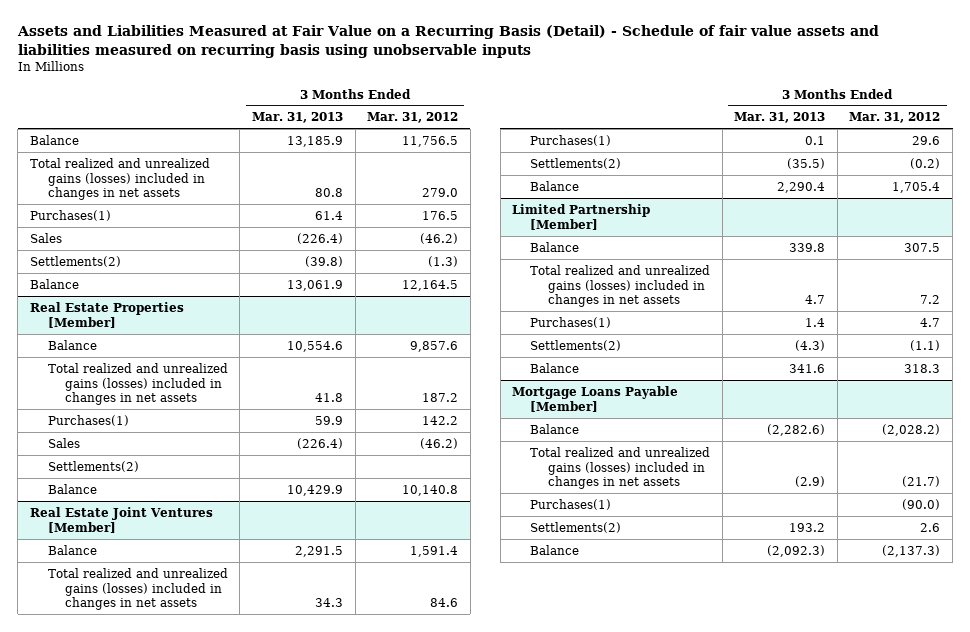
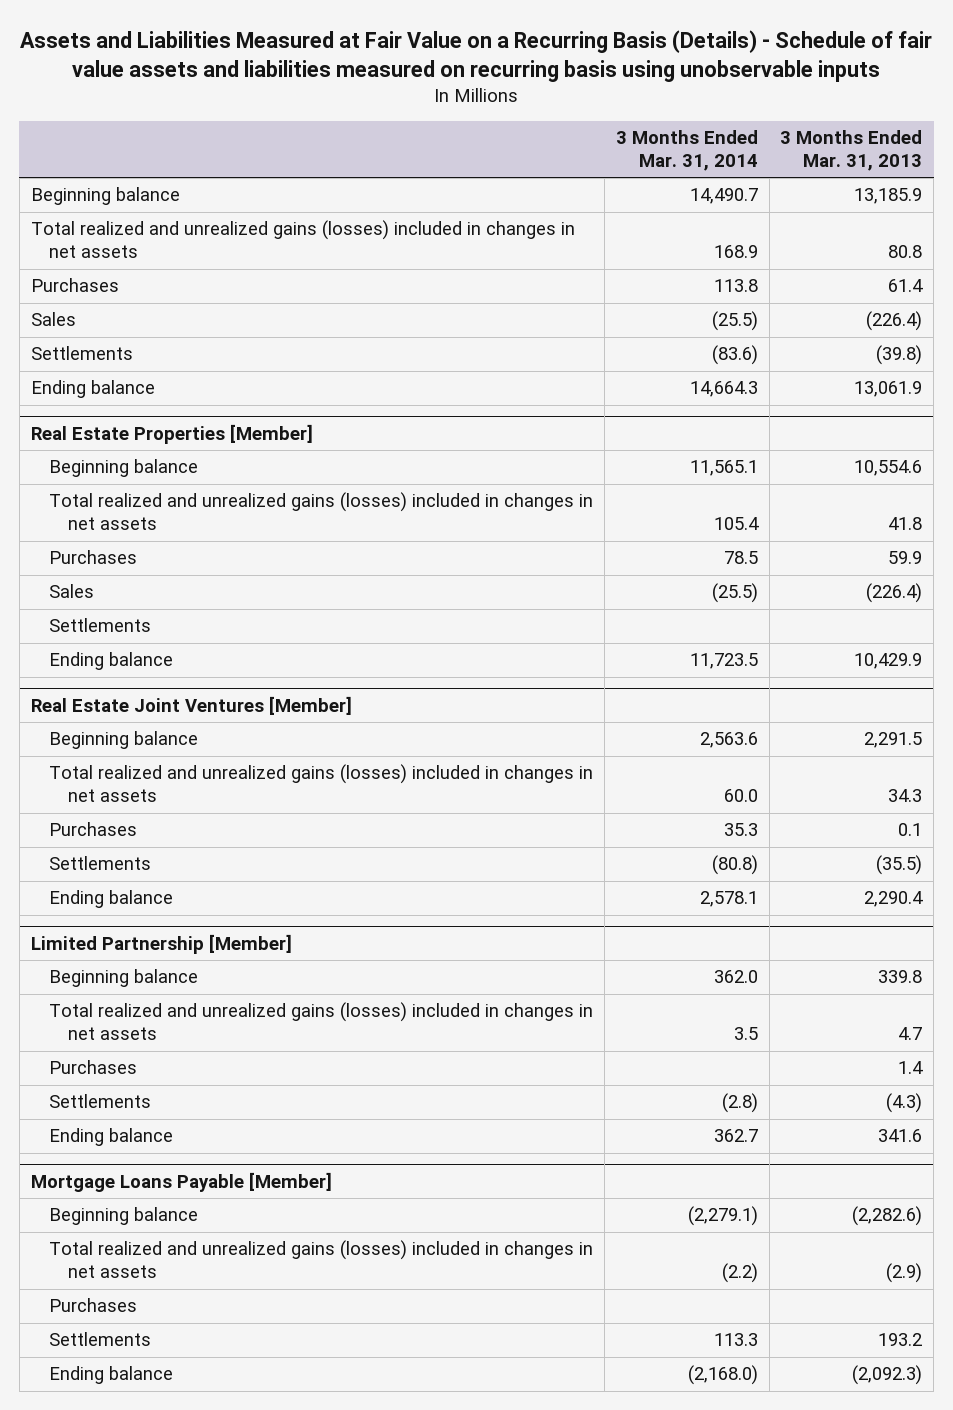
- Assets and Liabilities Measured at Fair Value on a Recurring Basis (Detail) - Schedule of fair value assets and liabilities measured on recurring basis using unobservable inputs
+ Assets and Liabilities Measured at Fair Value on a Recurring Basis (Details) - Schedule of fair value assets and liabilities measured on recurring basis using unobservable inputs
- | 3 Months Ended Mar. 31, 2013 | 3 Months Ended Mar. 31, 2012
+ | 3 Months Ended Mar. 31, 2014 | 3 Months Ended Mar. 31, 2013
- Balance | 13,185.9 | 11,756.5
+ Beginning balance | 14,490.7 | 13,185.9
- Purchases(1) | 61.4 | 176.5
+ Purchases | 113.8 | 61.4
- Settlements(2) | (39.8) | (1.3)
- Balance | 13,061.9 | 12,164.5
+ Settlements | (83.6) | (39.8)
+ Ending balance | 14,664.3 | 13,061.9
@ Real Estate Properties [Member]
- Balance | 10,554.6 | 9,857.6
+ Beginning balance | 11,565.1 | 10,554.6
- Purchases(1) | 59.9 | 142.2
+ Purchases | 78.5 | 59.9
- Settlements(2)
- Balance | 10,429.9 | 10,140.8
+ Settlements
+ Ending balance | 11,723.5 | 10,429.9
@ Real Estate Joint Ventures [Member]
- Balance | 2,291.5 | 1,591.4
+ Beginning balance | 2,563.6 | 2,291.5
- Purchases(1) | 0.1 | 29.6
- Settlements(2) | (35.5) | (0.2)
- Balance | 2,290.4 | 1,705.4
+ Purchases | 35.3 | 0.1
+ Settlements | (80.8) | (35.5)
+ Ending balance | 2,578.1 | 2,290.4
@ Limited Partnership [Member]
- Balance | 339.8 | 307.5
+ Beginning balance | 362.0 | 339.8
- Purchases(1) | 1.4 | 4.7
- Settlements(2) | (4.3) | (1.1)
- Balance | 341.6 | 318.3
+ Purchases | | 1.4
+ Settlements | (2.8) | (4.3)
+ Ending balance | 362.7 | 341.6
@ Mortgage Loans Payable [Member]
- Balance | (2,282.6) | (2,028.2)
+ Beginning balance | (2,279.1) | (2,282.6)
- Purchases(1) | | (90.0)
- Settlements(2) | 193.2 | 2.6
- Balance | (2,092.3) | (2,137.3)
+ Purchases
+ Settlements | 113.3 | 193.2
+ Ending balance | (2,168.0) | (2,092.3)

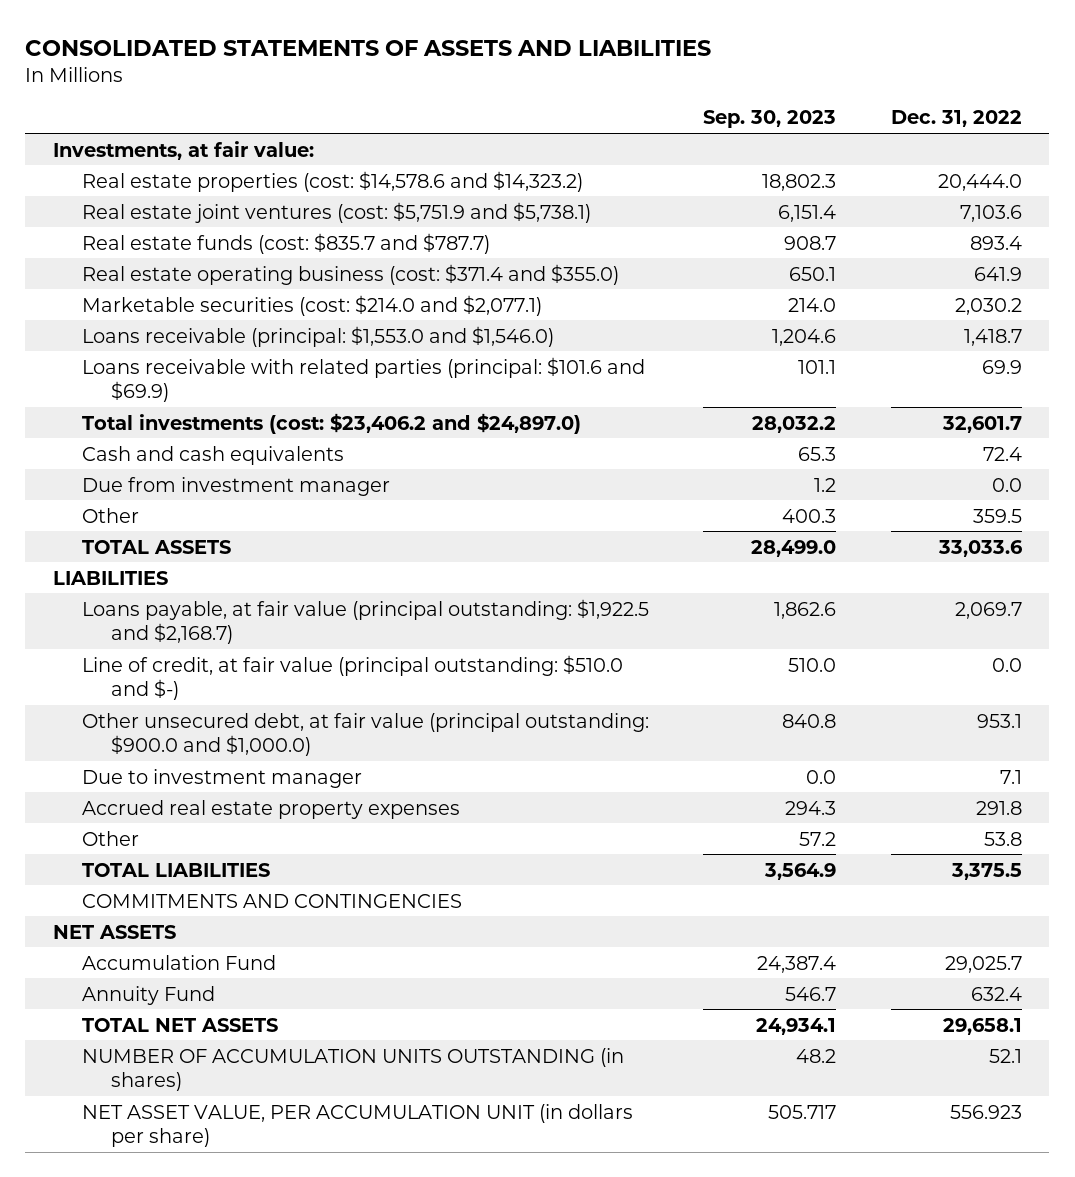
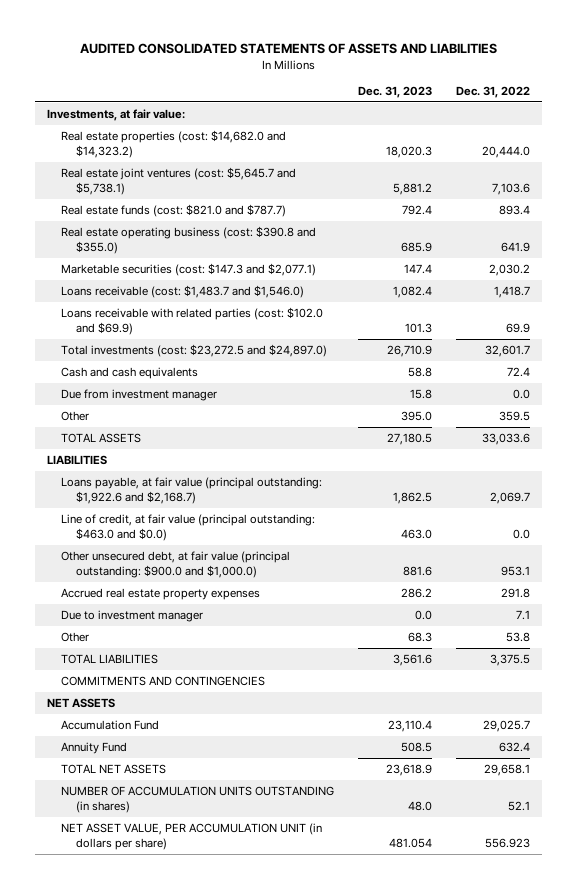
- CONSOLIDATED STATEMENTS OF ASSETS AND LIABILITIES
+ AUDITED CONSOLIDATED STATEMENTS OF ASSETS AND LIABILITIES
- | Sep. 30, 2023 | Dec. 31, 2022
+ | Dec. 31, 2023 | Dec. 31, 2022
- Real estate properties (cost: $14,578.6 and $14,323.2) | 18,802.3 | 20,444.0
- Real estate joint ventures (cost: $5,751.9 and $5,738.1) | 6,151.4 | 7,103.6
- Real estate funds (cost: $835.7 and $787.7) | 908.7 | 893.4
- Real estate operating business (cost: $371.4 and $355.0) | 650.1 | 641.9
- Marketable securities (cost: $214.0 and $2,077.1) | 214.0 | 2,030.2
- Loans receivable (principal: $1,553.0 and $1,546.0) | 1,204.6 | 1,418.7
- Loans receivable with related parties (principal: $101.6 and $69.9) | 101.1 | 69.9
- Total investments (cost: $23,406.2 and $24,897.0) | 28,032.2 | 32,601.7
+ Real estate properties (cost: $14,682.0 and $14,323.2) | 18,020.3 | 20,444.0
+ Real estate joint ventures (cost: $5,645.7 and $5,738.1) | 5,881.2 | 7,103.6
+ Real estate funds (cost: $821.0 and $787.7) | 792.4 | 893.4
+ Real estate operating business (cost: $390.8 and $355.0) | 685.9 | 641.9
+ Marketable securities (cost: $147.3 and $2,077.1) | 147.4 | 2,030.2
+ Loans receivable (cost: $1,483.7 and $1,546.0) | 1,082.4 | 1,418.7
+ Loans receivable with related parties (cost: $102.0 and $69.9) | 101.3 | 69.9
+ Total investments (cost: $23,272.5 and $24,897.0) | 26,710.9 | 32,601.7
- Loans payable, at fair value (principal outstanding: $1,922.5 and $2,168.7) | 1,862.6 | 2,069.7
- Line of credit, at fair value (principal outstanding: $510.0 and $-) | 510.0 | 0.0
+ Loans payable, at fair value (principal outstanding: $1,922.6 and $2,168.7) | 1,862.5 | 2,069.7
+ Line of credit, at fair value (principal outstanding: $463.0 and $0.0) | 463.0 | 0.0
moved down: Due to investment manager | 0.0 | 7.1

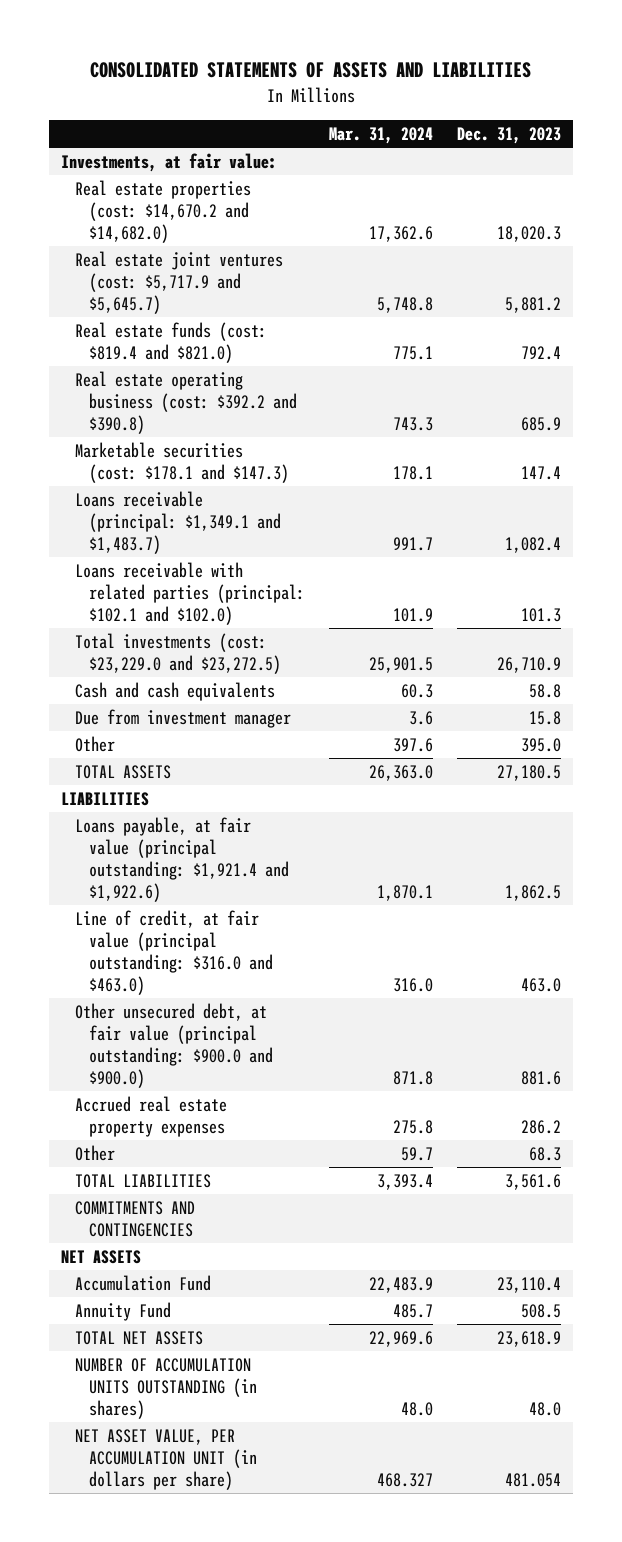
- AUDITED CONSOLIDATED STATEMENTS OF ASSETS AND LIABILITIES
+ CONSOLIDATED STATEMENTS OF ASSETS AND LIABILITIES
- | Dec. 31, 2023 | Dec. 31, 2022
+ | Mar. 31, 2024 | Dec. 31, 2023
- Real estate properties (cost: $14,682.0 and $14,323.2) | 18,020.3 | 20,444.0
- Real estate joint ventures (cost: $5,645.7 and $5,738.1) | 5,881.2 | 7,103.6
- Real estate funds (cost: $821.0 and $787.7) | 792.4 | 893.4
- Real estate operating business (cost: $390.8 and $355.0) | 685.9 | 641.9
- Marketable securities (cost: $147.3 and $2,077.1) | 147.4 | 2,030.2
- Loans receivable (cost: $1,483.7 and $1,546.0) | 1,082.4 | 1,418.7
- Loans receivable with related parties (cost: $102.0 and $69.9) | 101.3 | 69.9
- Total investments (cost: $23,272.5 and $24,897.0) | 26,710.9 | 32,601.7
+ Real estate properties (cost: $14,670.2 and $14,682.0) | 17,362.6 | 18,020.3
+ Real estate joint ventures (cost: $5,717.9 and $5,645.7) | 5,748.8 | 5,881.2
+ Real estate funds (cost: $819.4 and $821.0) | 775.1 | 792.4
+ Real estate operating business (cost: $392.2 and $390.8) | 743.3 | 685.9
+ Marketable securities (cost: $178.1 and $147.3) | 178.1 | 147.4
+ Loans receivable (principal: $1,349.1 and $1,483.7) | 991.7 | 1,082.4
+ Loans receivable with related parties (principal: $102.1 and $102.0) | 101.9 | 101.3
+ Total investments (cost: $23,229.0 and $23,272.5) | 25,901.5 | 26,710.9
- Loans payable, at fair value (principal outstanding: $1,922.6 and $2,168.7) | 1,862.5 | 2,069.7
- Line of credit, at fair value (principal outstanding: $463.0 and $0.0) | 463.0 | 0.0
- Other unsecured debt, at fair value (principal outstanding: $900.0 and $1,000.0) | 881.6 | 953.1
+ Loans payable, at fair value (principal outstanding: $1,921.4 and $1,922.6) | 1,870.1 | 1,862.5
+ Line of credit, at fair value (principal outstanding: $316.0 and $463.0) | 316.0 | 463.0
+ Other unsecured debt, at fair value (principal outstanding: $900.0 and $900.0) | 871.8 | 881.6
- Due to investment manager | 0.0 | 7.1

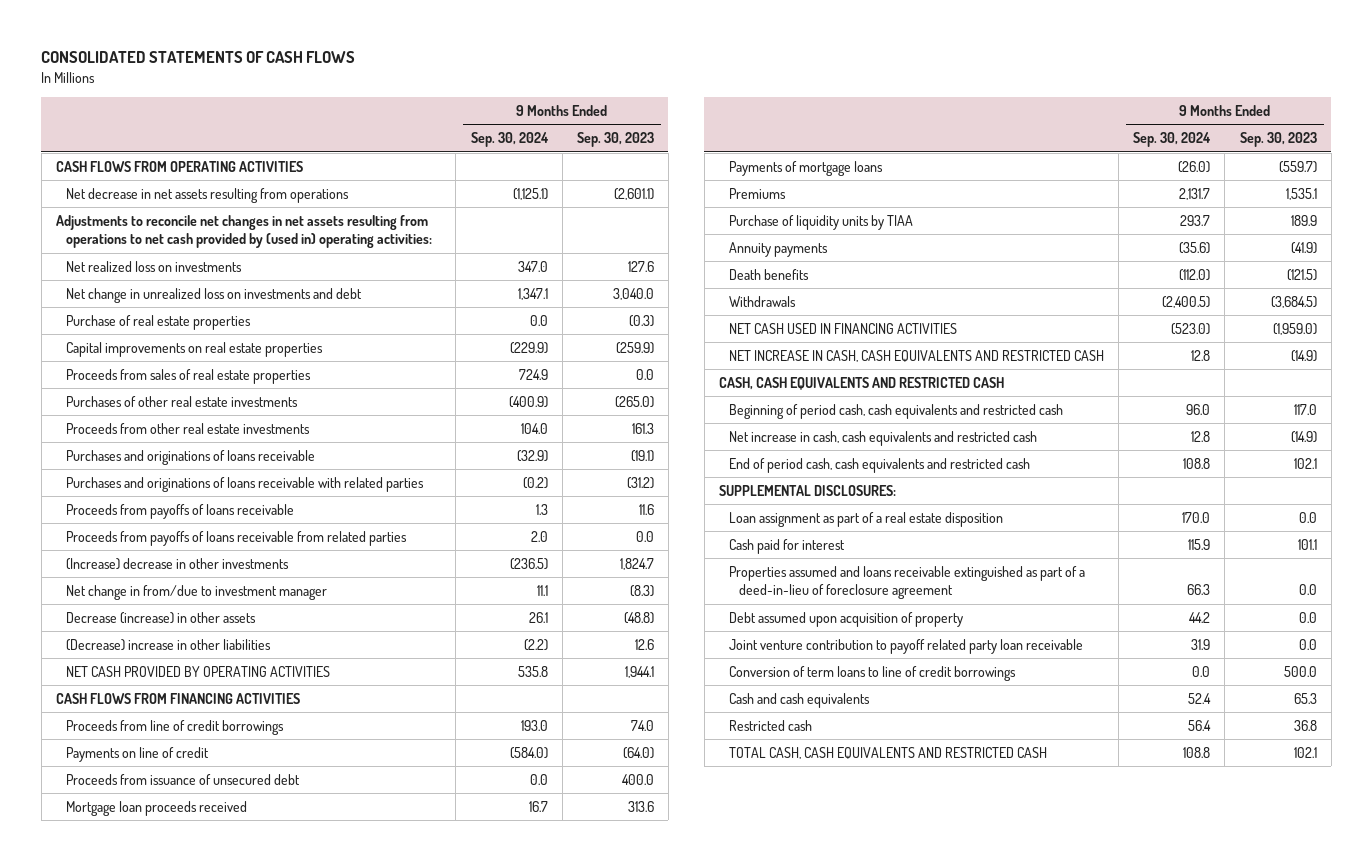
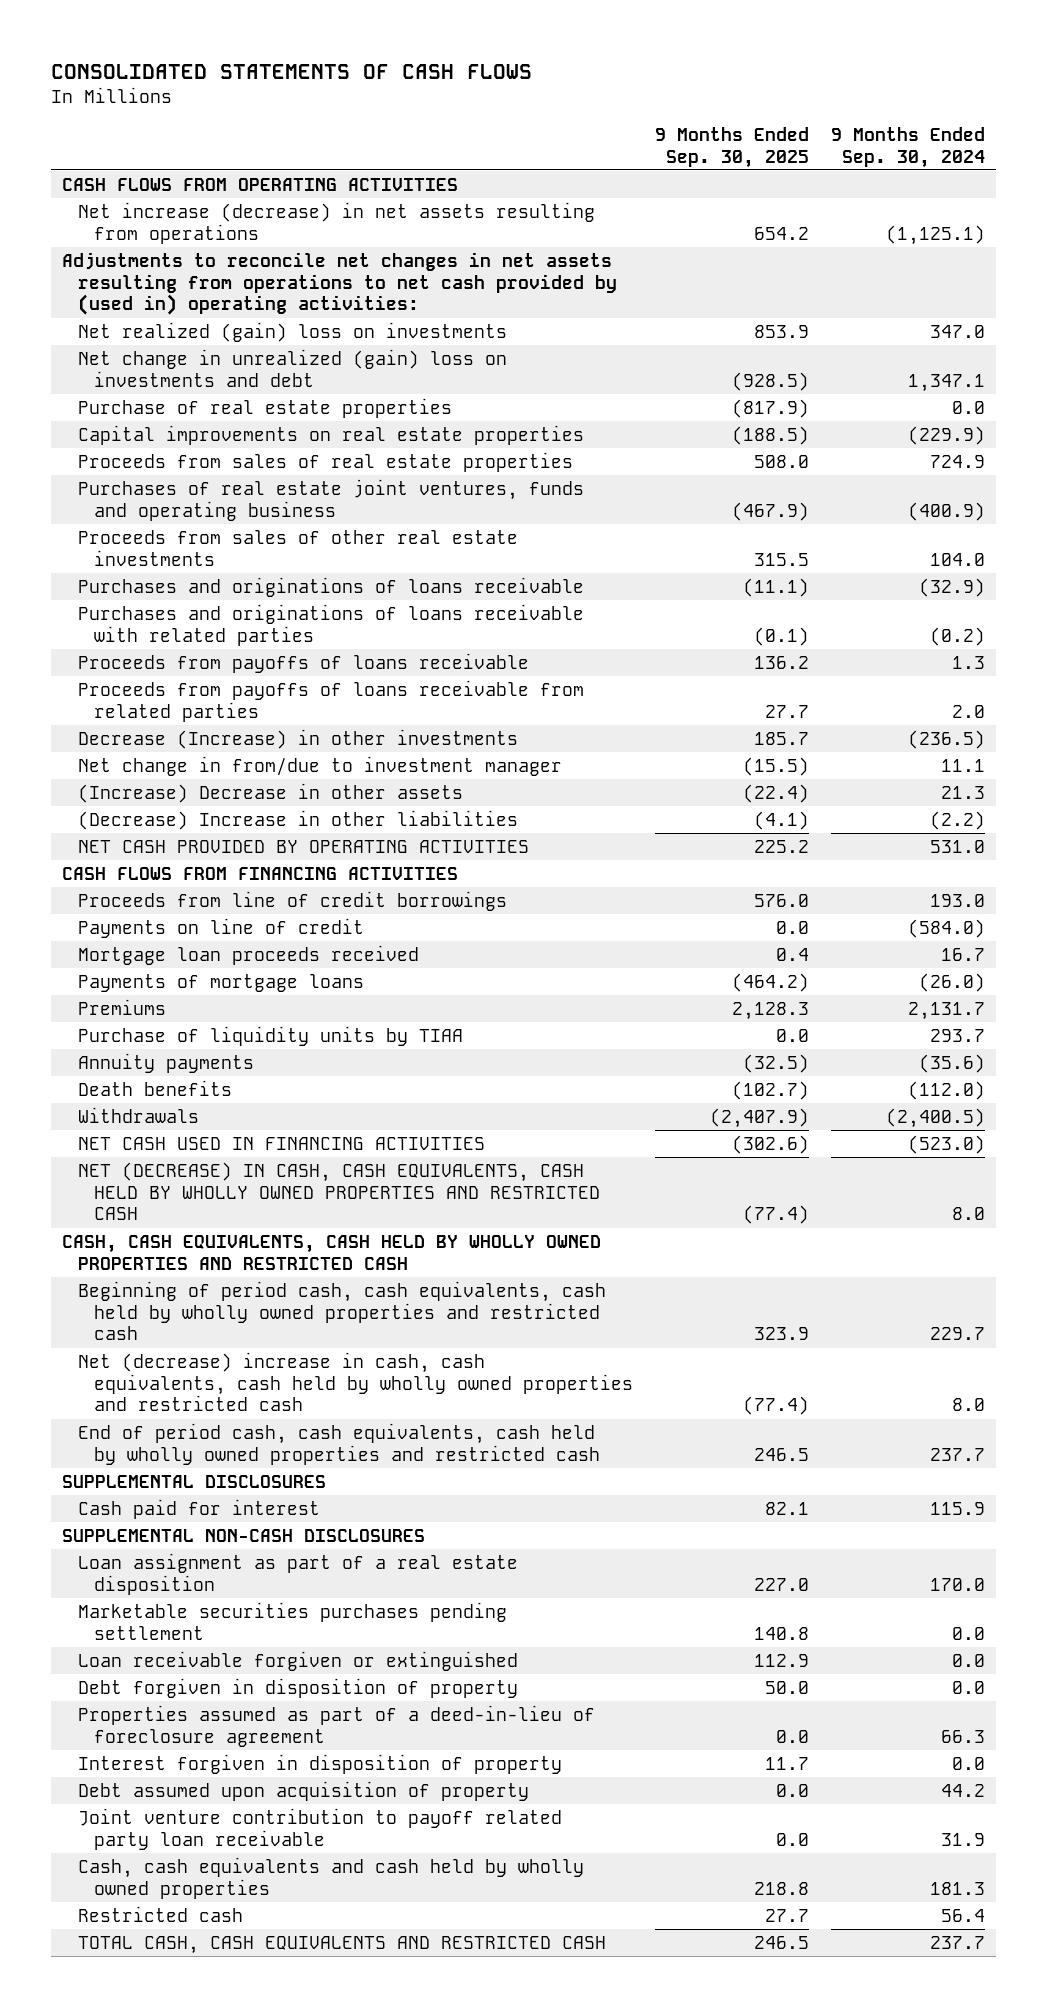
- | 9 Months Ended Sep. 30, 2024 | 9 Months Ended Sep. 30, 2023
+ | 9 Months Ended Sep. 30, 2025 | 9 Months Ended Sep. 30, 2024
- Net decrease in net assets resulting from operations | (1,125.1) | (2,601.1)
+ Net increase (decrease) in net assets resulting from operations | 654.2 | (1,125.1)
- Net realized loss on investments | 347.0 | 127.6
- Net change in unrealized loss on investments and debt | 1,347.1 | 3,040.0
+ Net realized (gain) loss on investments | 853.9 | 347.0
+ Net change in unrealized (gain) loss on investments and debt | (928.5) | 1,347.1
- Purchases of other real estate investments | (400.9) | (265.0)
- Proceeds from other real estate investments | 104.0 | 161.3
+ Purchases of real estate joint ventures, funds and operating business | (467.9) | (400.9)
+ Proceeds from sales of other real estate investments | 315.5 | 104.0
- (Increase) decrease in other investments | (236.5) | 1,824.7
+ Decrease (Increase) in other investments | 185.7 | (236.5)
- Decrease (increase) in other assets | 26.1 | (48.8)
- (Decrease) increase in other liabilities | (2.2) | 12.6
- NET CASH PROVIDED BY OPERATING ACTIVITIES | 535.8 | 1,944.1
+ (Increase) Decrease in other assets | (22.4) | 21.3
+ (Decrease) Increase in other liabilities | (4.1) | (2.2)
+ NET CASH PROVIDED BY OPERATING ACTIVITIES | 225.2 | 531.0
- Proceeds from issuance of unsecured debt | 0.0 | 400.0
- NET INCREASE IN CASH, CASH EQUIVALENTS AND RESTRICTED CASH | 12.8 | (14.9)
- CASH, CASH EQUIVALENTS AND RESTRICTED CASH
- Beginning of period cash, cash equivalents and restricted cash | 96.0 | 117.0
- Net increase in cash, cash equivalents and restricted cash | 12.8 | (14.9)
- End of period cash, cash equivalents and restricted cash | 108.8 | 102.1
- SUPPLEMENTAL DISCLOSURES:
+ NET (DECREASE) IN CASH, CASH EQUIVALENTS, CASH HELD BY WHOLLY OWNED PROPERTIES AND RESTRICTED CASH | (77.4) | 8.0
+ CASH, CASH EQUIVALENTS, CASH HELD BY WHOLLY OWNED PROPERTIES AND RESTRICTED CASH
+ Beginning of period cash, cash equivalents, cash held by wholly owned properties and restricted cash | 323.9 | 229.7
+ Net (decrease) increase in cash, cash equivalents, cash held by wholly owned properties and restricted cash | (77.4) | 8.0
+ End of period cash, cash equivalents, cash held by wholly owned properties and restricted cash | 246.5 | 237.7
+ SUPPLEMENTAL DISCLOSURES
- Properties assumed and loans receivable extinguished as part of a deed-in-lieu of foreclosure agreement | 66.3 | 0.0
+ SUPPLEMENTAL NON-CASH DISCLOSURES
moved down: Loan assignment as part of a real estate disposition | 227.0 | 170.0
+ Marketable securities purchases pending settlement | 140.8 | 0.0
+ Loan receivable forgiven or extinguished | 112.9 | 0.0
+ Debt forgiven in disposition of property | 50.0 | 0.0
+ Properties assumed as part of a deed-in-lieu of foreclosure agreement | 0.0 | 66.3
+ Interest forgiven in disposition of property | 11.7 | 0.0
- Conversion of term loans to line of credit borrowings | 0.0 | 500.0
- Cash and cash equivalents | 52.4 | 65.3
+ Cash, cash equivalents and cash held by wholly owned properties | 218.8 | 181.3
- TOTAL CASH, CASH EQUIVALENTS AND RESTRICTED CASH | 108.8 | 102.1
+ TOTAL CASH, CASH EQUIVALENTS AND RESTRICTED CASH | 246.5 | 237.7

